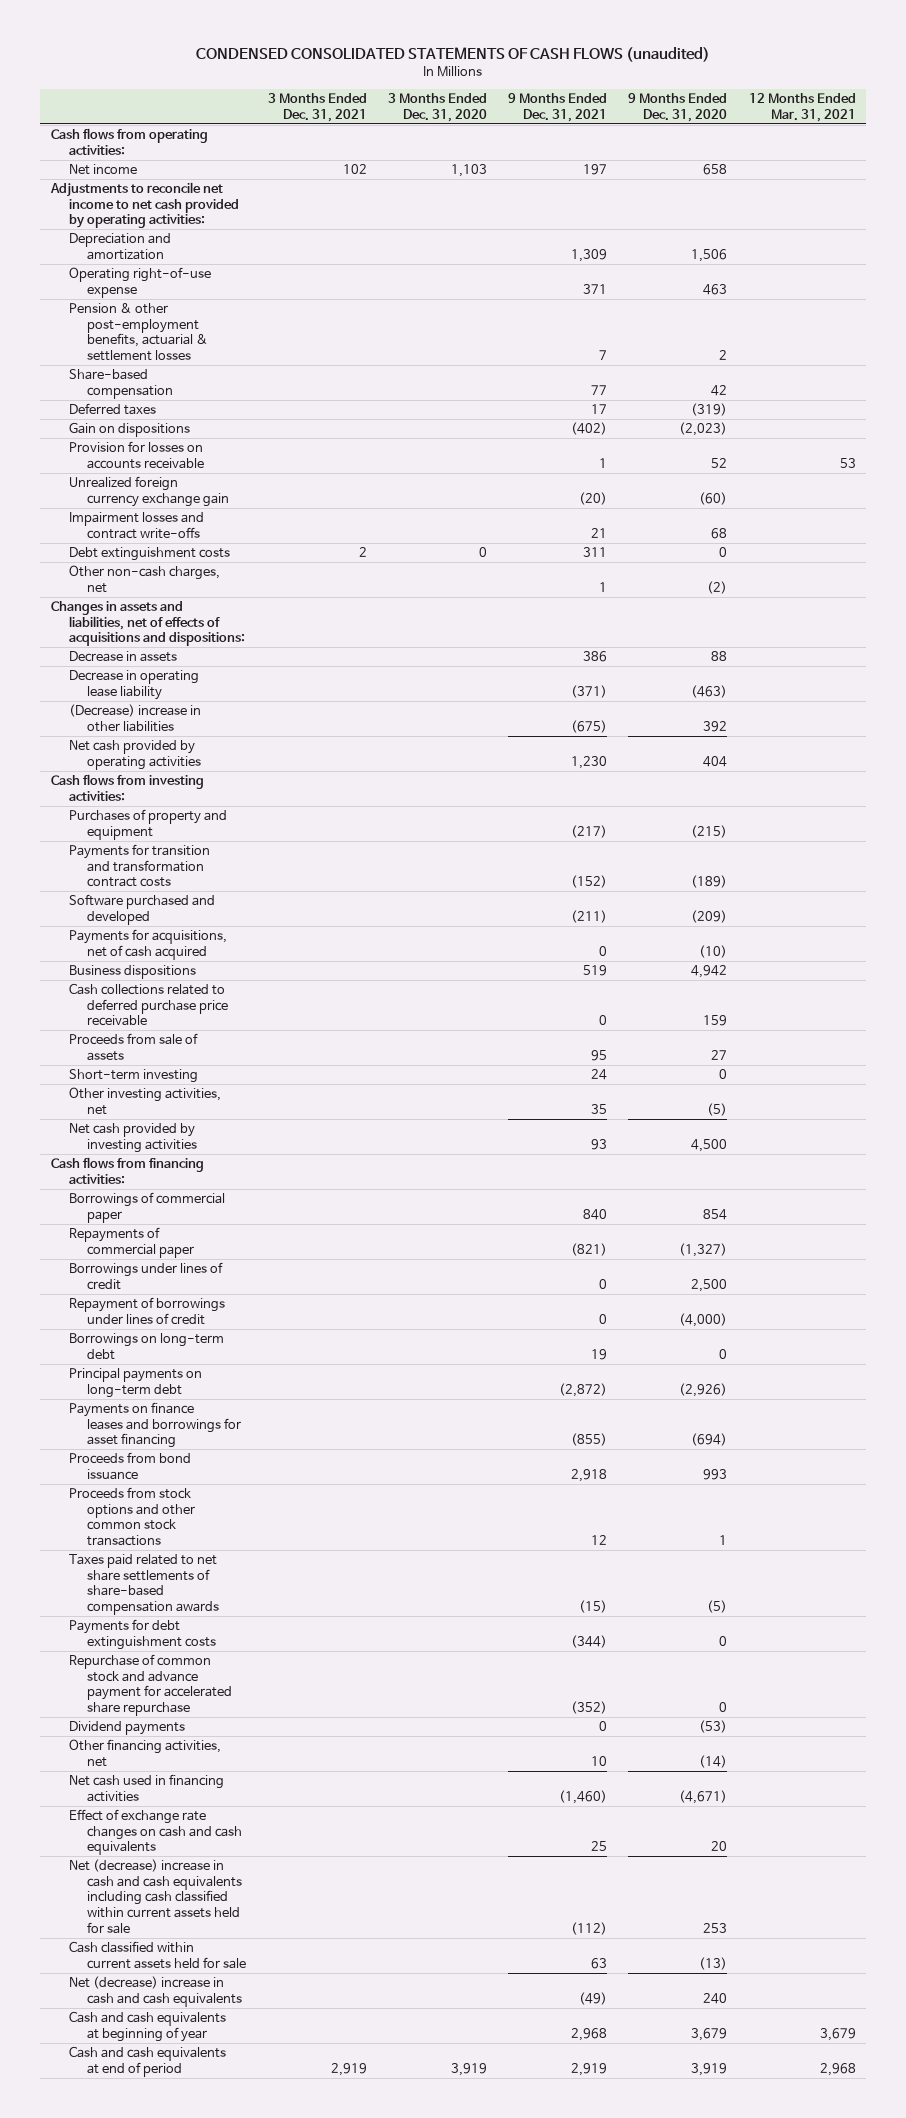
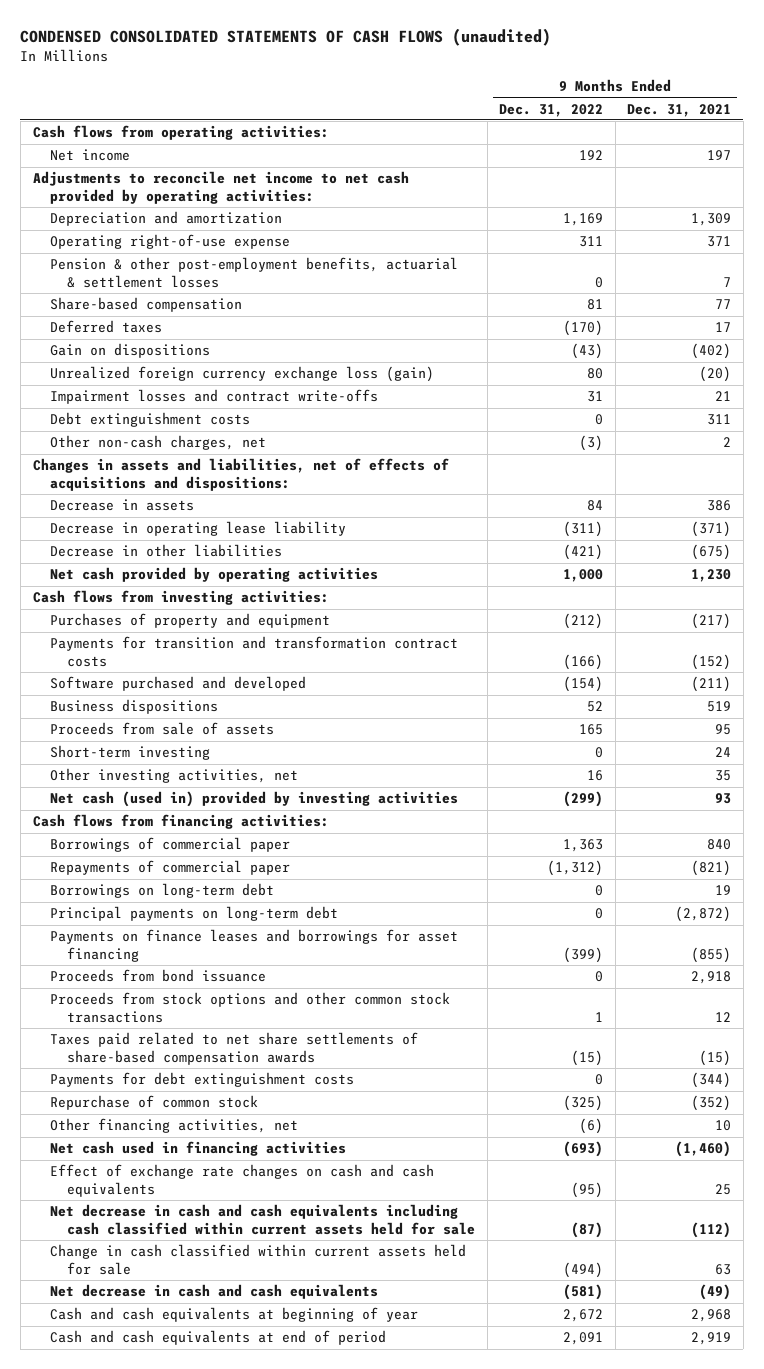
- | 3 Months Ended Dec. 31, 2021 | 3 Months Ended Dec. 31, 2020 | 9 Months Ended Dec. 31, 2021 | 9 Months Ended Dec. 31, 2020 | 12 Months Ended Mar. 31, 2021
+ | 9 Months Ended Dec. 31, 2022 | 9 Months Ended Dec. 31, 2021
- Provision for losses on accounts receivable | | | 1 | 52 | 53
- Unrealized foreign currency exchange gain | | | (20) | (60) |
+ Unrealized foreign currency exchange loss (gain) | 80 | (20)
- Other non-cash charges, net | | | 1 | (2) |
+ Other non-cash charges, net | (3) | 2
- (Decrease) increase in other liabilities | | | (675) | 392 |
+ Decrease in other liabilities | (421) | (675)
- Payments for acquisitions, net of cash acquired | | | 0 | (10) |
- Cash collections related to deferred purchase price receivable | | | 0 | 159 |
- Net cash provided by investing activities | | | 93 | 4,500 |
+ Net cash (used in) provided by investing activities | (299) | 93
- Borrowings under lines of credit | | | 0 | 2,500 |
- Repayment of borrowings under lines of credit | | | 0 | (4,000) |
- Repurchase of common stock and advance payment for accelerated share repurchase | | | (352) | 0 |
- Dividend payments | | | 0 | (53) |
+ Repurchase of common stock | (325) | (352)
- Net (decrease) increase in cash and cash equivalents including cash classified within current assets held for sale | | | (112) | 253 |
- Cash classified within current assets held for sale | | | 63 | (13) |
- Net (decrease) increase in cash and cash equivalents | | | (49) | 240 |
+ Net decrease in cash and cash equivalents including cash classified within current assets held for sale | (87) | (112)
+ Change in cash classified within current assets held for sale | (494) | 63
+ Net decrease in cash and cash equivalents | (581) | (49)

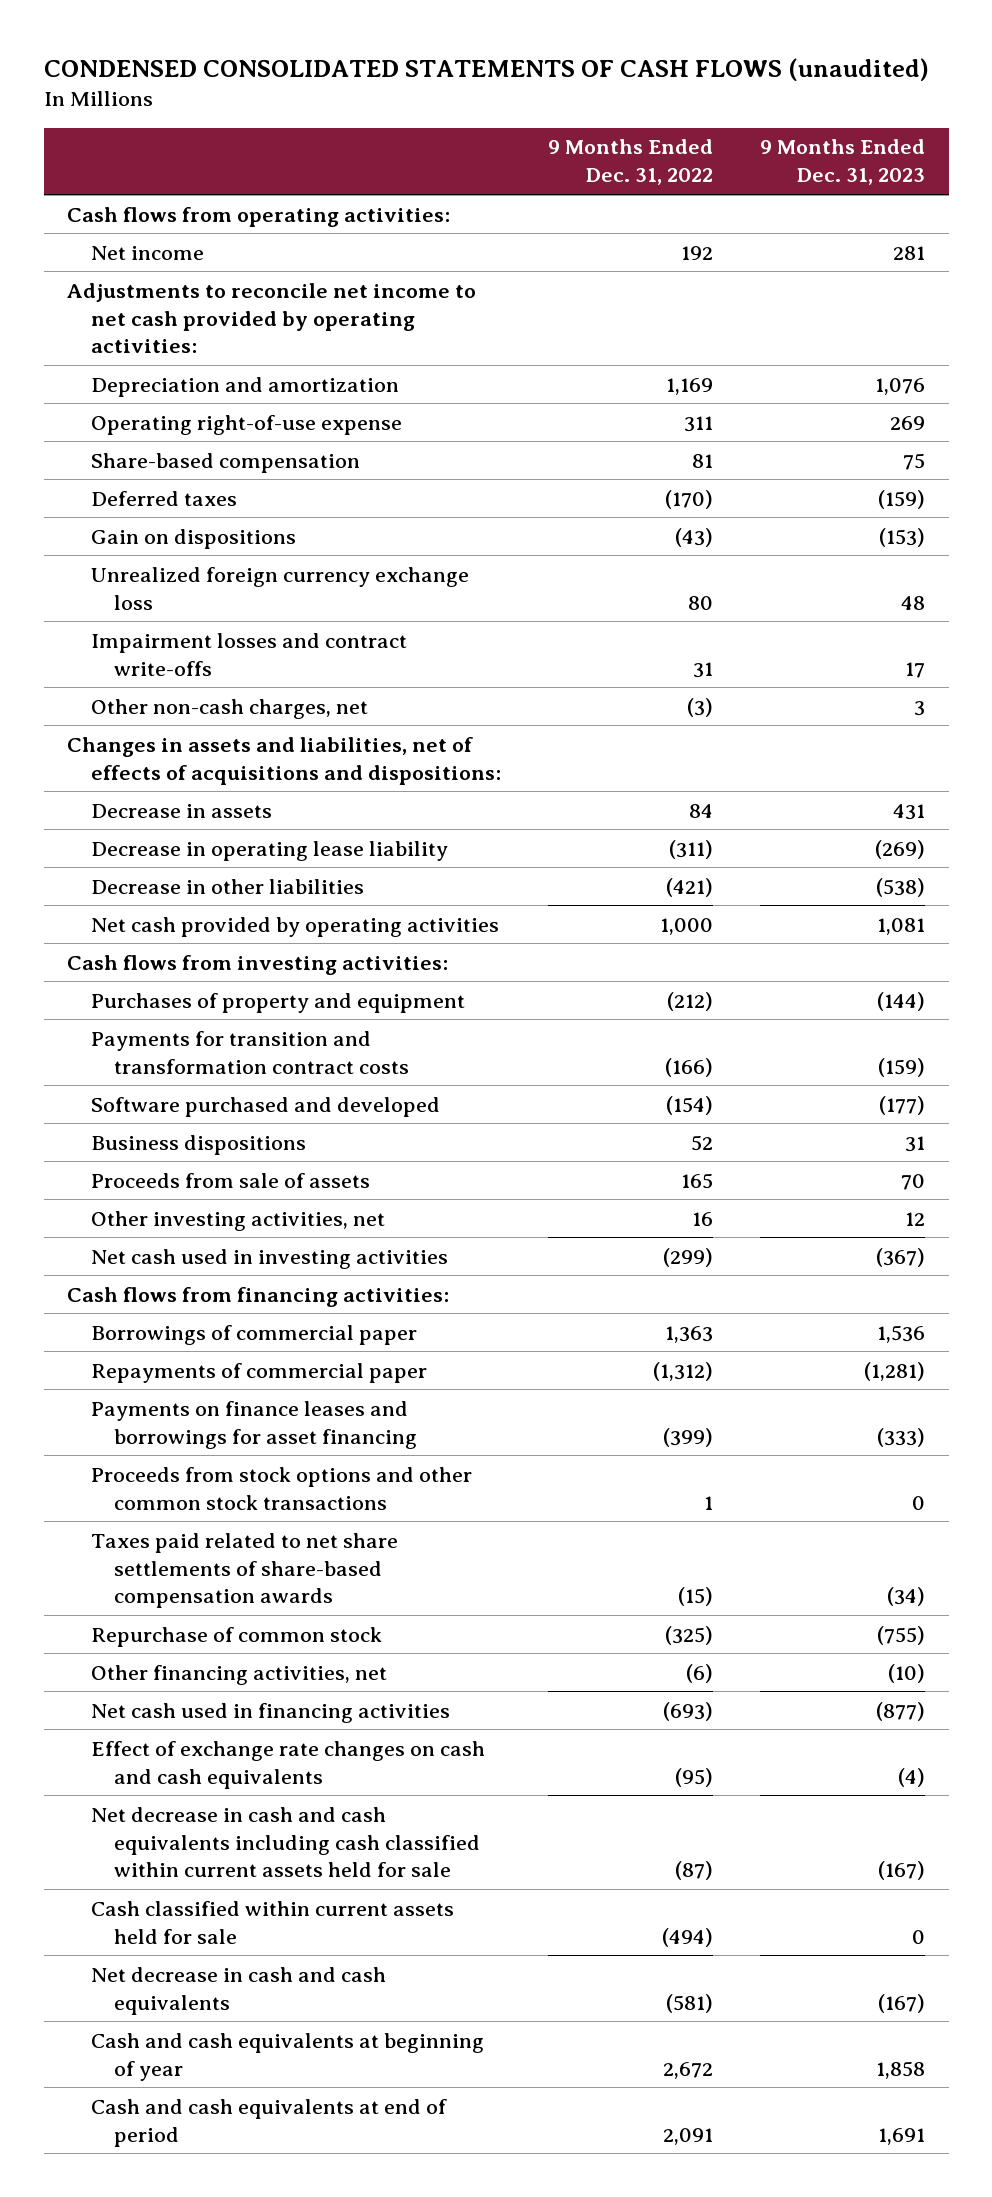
- | 9 Months Ended Dec. 31, 2022 | 9 Months Ended Dec. 31, 2021
+ | 9 Months Ended Dec. 31, 2022 | 9 Months Ended Dec. 31, 2023
- Pension & other post-employment benefits, actuarial & settlement losses | 0 | 7
- Unrealized foreign currency exchange loss (gain) | 80 | (20)
+ Unrealized foreign currency exchange loss | 80 | 48
- Debt extinguishment costs | 0 | 311
- Short-term investing | 0 | 24
- Net cash (used in) provided by investing activities | (299) | 93
+ Net cash used in investing activities | (299) | (367)
- Borrowings on long-term debt | 0 | 19
- Principal payments on long-term debt | 0 | (2,872)
- Proceeds from bond issuance | 0 | 2,918
- Payments for debt extinguishment costs | 0 | (344)
- Change in cash classified within current assets held for sale | (494) | 63
+ Cash classified within current assets held for sale | (494) | 0

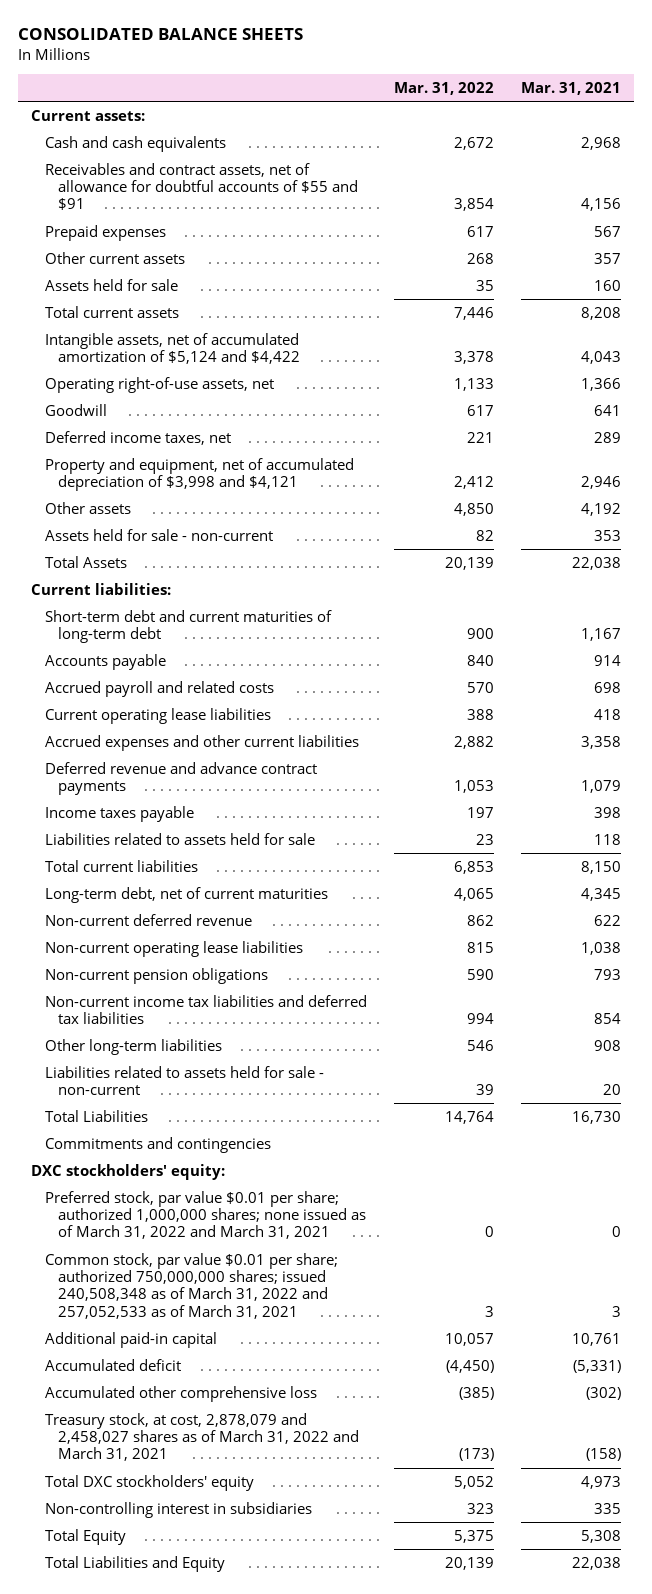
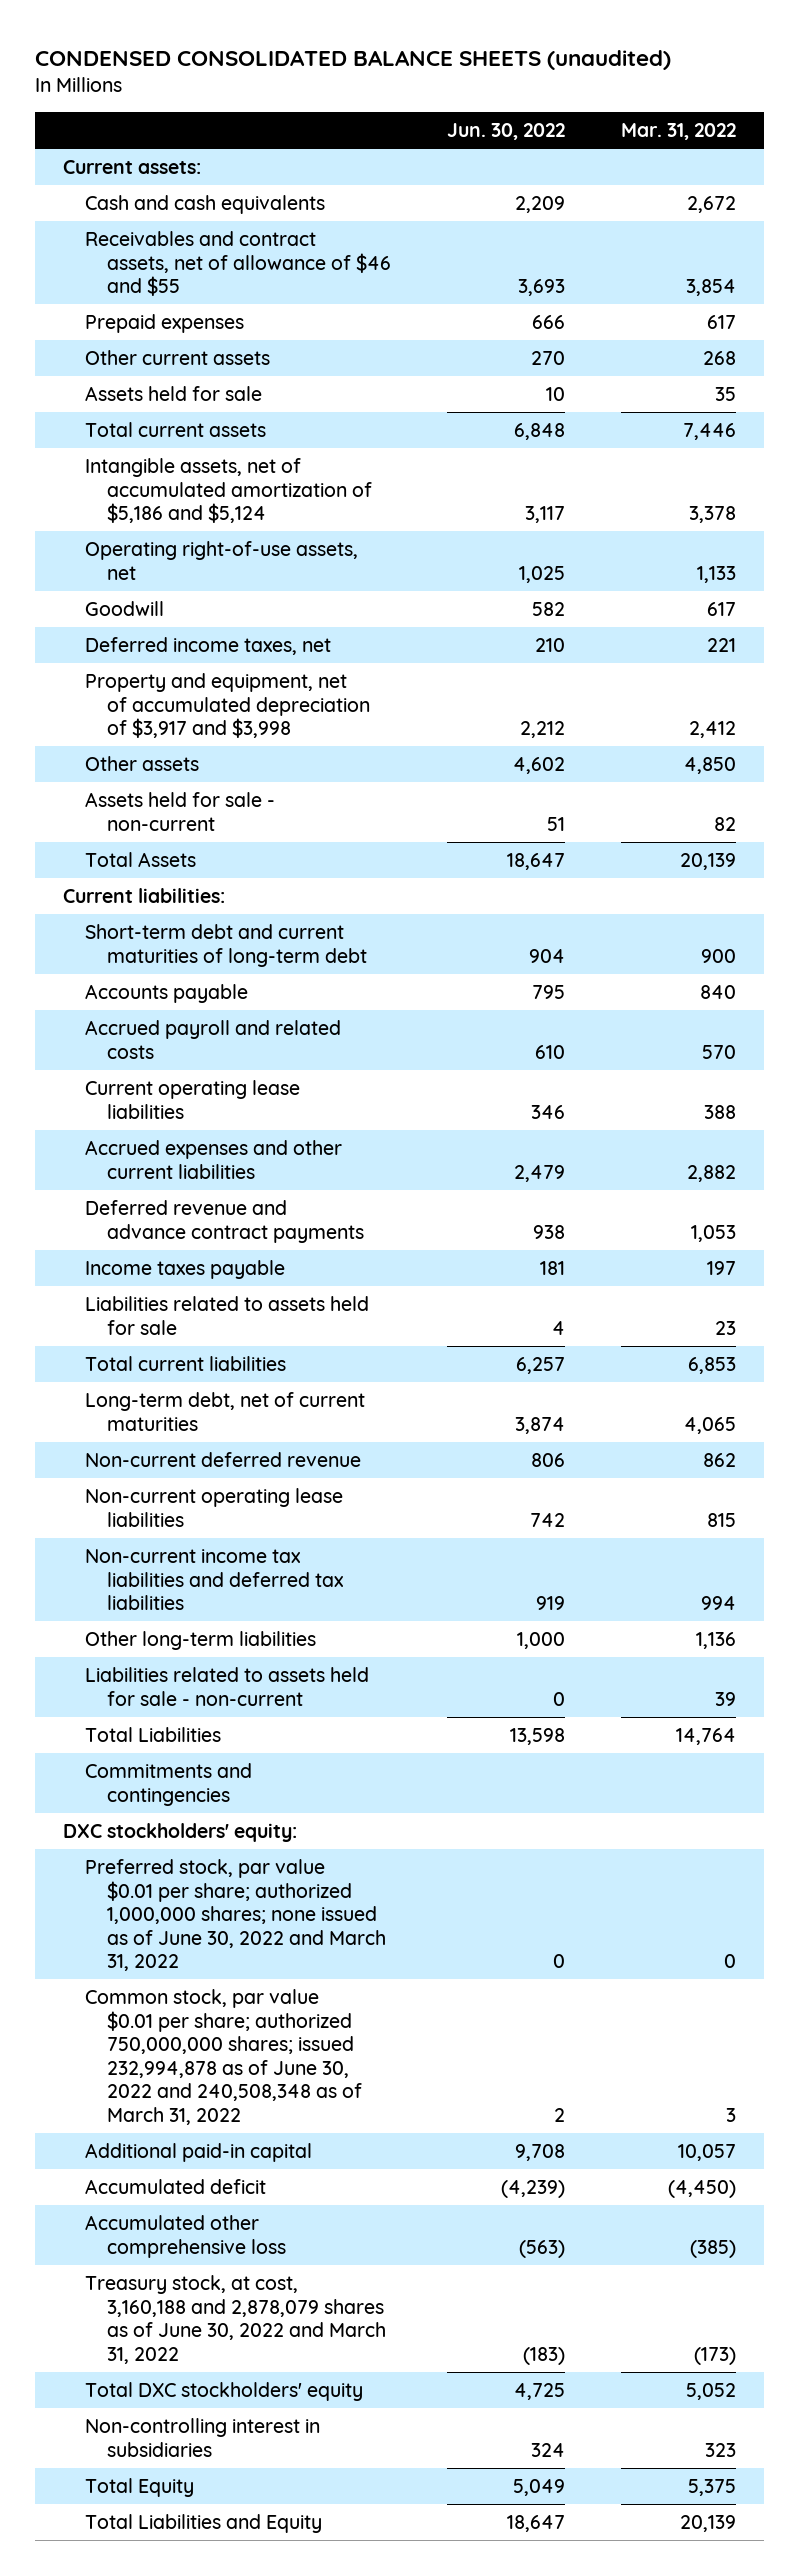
- CONSOLIDATED BALANCE SHEETS
+ CONDENSED CONSOLIDATED BALANCE SHEETS (unaudited)
- | Mar. 31, 2022 | Mar. 31, 2021
+ | Jun. 30, 2022 | Mar. 31, 2022
- Receivables and contract assets, net of allowance for doubtful accounts of $55 and $91 | 3,854 | 4,156
+ Receivables and contract assets, net of allowance of $46 and $55 | 3,693 | 3,854
- Intangible assets, net of accumulated amortization of $5,124 and $4,422 | 3,378 | 4,043
+ Intangible assets, net of accumulated amortization of $5,186 and $5,124 | 3,117 | 3,378
- Property and equipment, net of accumulated depreciation of $3,998 and $4,121 | 2,412 | 2,946
+ Property and equipment, net of accumulated depreciation of $3,917 and $3,998 | 2,212 | 2,412
- Non-current pension obligations | 590 | 793
- Other long-term liabilities | 546 | 908
+ Other long-term liabilities | 1,000 | 1,136
- Preferred stock, par value $0.01 per share; authorized 1,000,000 shares; none issued as of March 31, 2022 and March 31, 2021 | 0 | 0
- Common stock, par value $0.01 per share; authorized 750,000,000 shares; issued 240,508,348 as of March 31, 2022 and 257,052,533 as of March 31, 2021 | 3 | 3
+ Preferred stock, par value $0.01 per share; authorized 1,000,000 shares; none issued as of June 30, 2022 and March 31, 2022 | 0 | 0
+ Common stock, par value $0.01 per share; authorized 750,000,000 shares; issued 232,994,878 as of June 30, 2022 and 240,508,348 as of March 31, 2022 | 2 | 3
- Treasury stock, at cost, 2,878,079 and 2,458,027 shares as of March 31, 2022 and March 31, 2021 | (173) | (158)
+ Treasury stock, at cost, 3,160,188 and 2,878,079 shares as of June 30, 2022 and March 31, 2022 | (183) | (173)

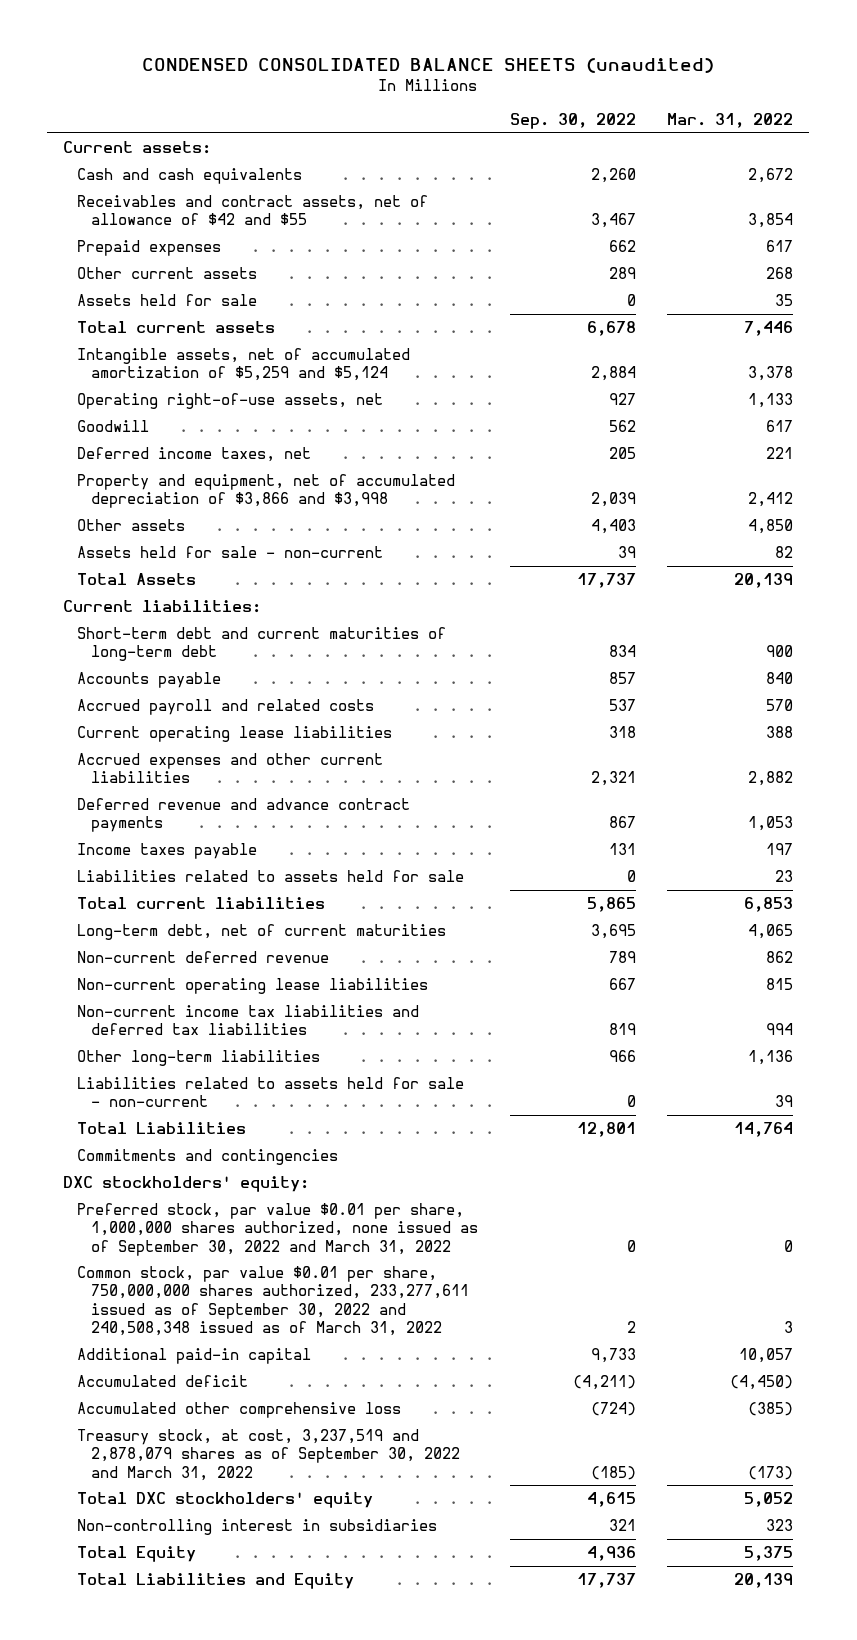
- | Jun. 30, 2022 | Mar. 31, 2022
+ | Sep. 30, 2022 | Mar. 31, 2022
- Receivables and contract assets, net of allowance of $46 and $55 | 3,693 | 3,854
+ Receivables and contract assets, net of allowance of $42 and $55 | 3,467 | 3,854
- Intangible assets, net of accumulated amortization of $5,186 and $5,124 | 3,117 | 3,378
+ Intangible assets, net of accumulated amortization of $5,259 and $5,124 | 2,884 | 3,378
- Property and equipment, net of accumulated depreciation of $3,917 and $3,998 | 2,212 | 2,412
+ Property and equipment, net of accumulated depreciation of $3,866 and $3,998 | 2,039 | 2,412
- Preferred stock, par value $0.01 per share; authorized 1,000,000 shares; none issued as of June 30, 2022 and March 31, 2022 | 0 | 0
- Common stock, par value $0.01 per share; authorized 750,000,000 shares; issued 232,994,878 as of June 30, 2022 and 240,508,348 as of March 31, 2022 | 2 | 3
+ Preferred stock, par value $0.01 per share, 1,000,000 shares authorized, none issued as of September 30, 2022 and March 31, 2022 | 0 | 0
+ Common stock, par value $0.01 per share, 750,000,000 shares authorized, 233,277,611 issued as of September 30, 2022 and 240,508,348 issued as of March 31, 2022 | 2 | 3
- Treasury stock, at cost, 3,160,188 and 2,878,079 shares as of June 30, 2022 and March 31, 2022 | (183) | (173)
+ Treasury stock, at cost, 3,237,519 and 2,878,079 shares as of September 30, 2022 and March 31, 2022 | (185) | (173)

